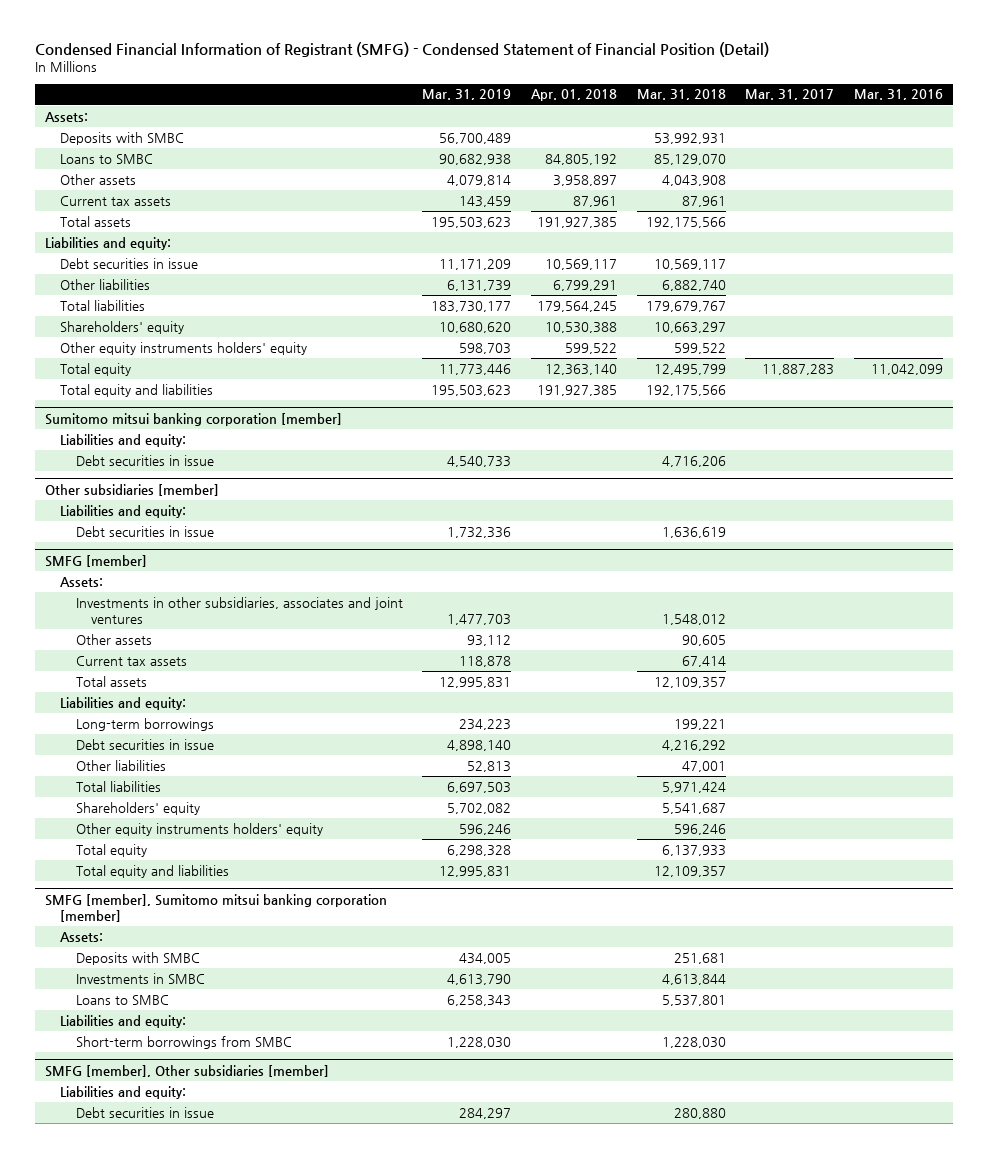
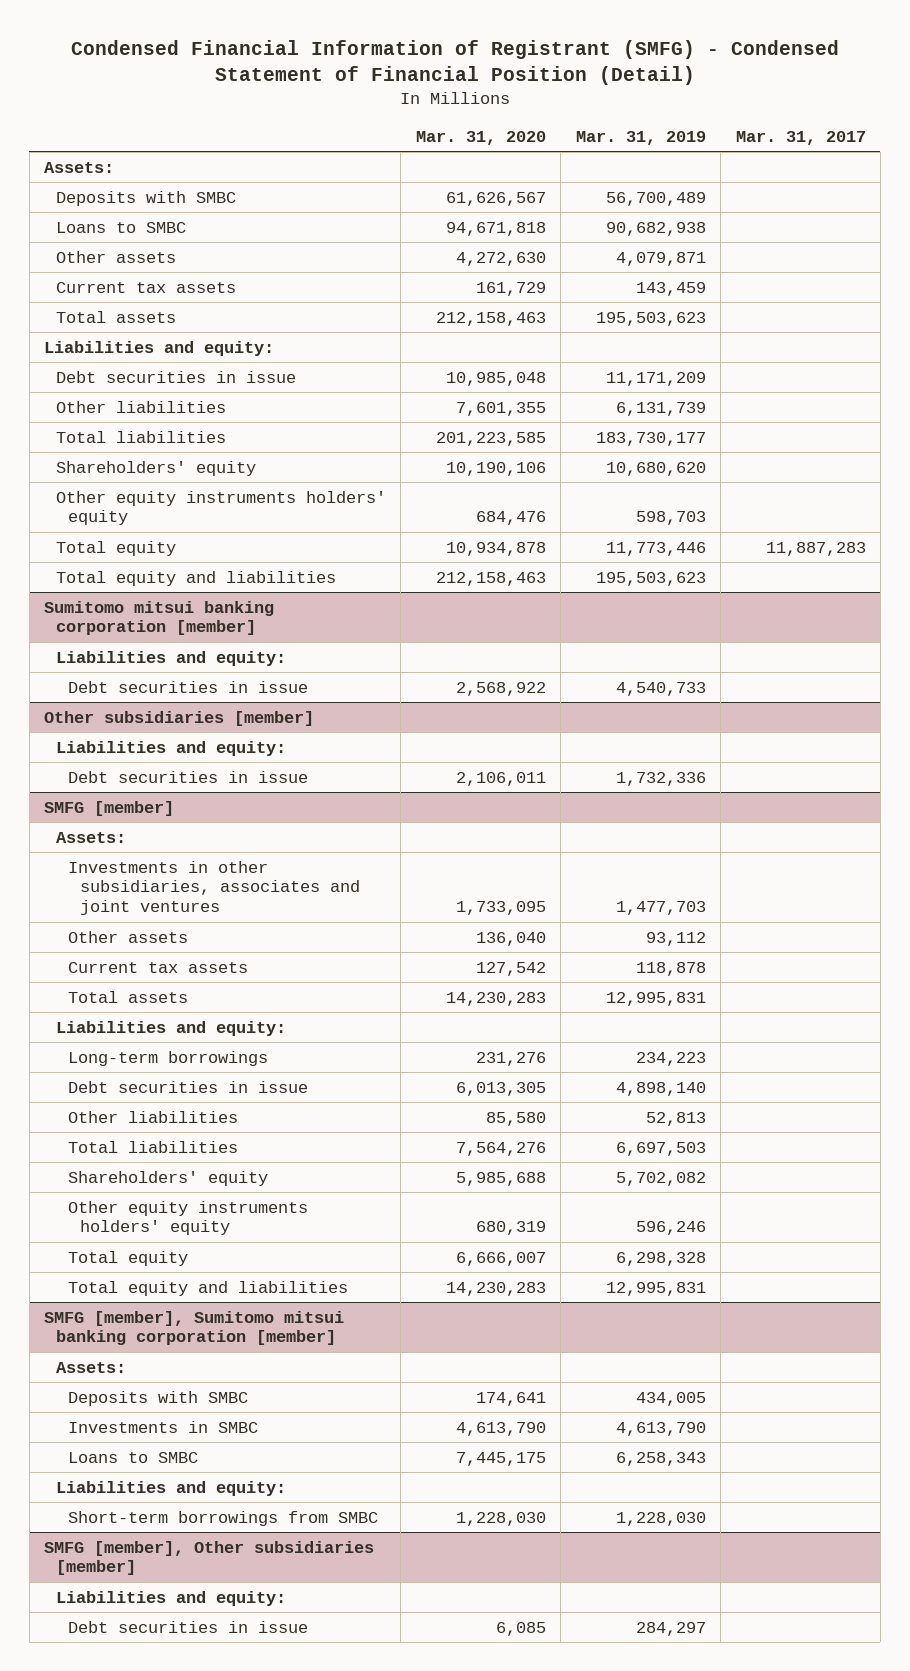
- | Mar. 31, 2019 | Apr. 01, 2018 | Mar. 31, 2018 | Mar. 31, 2017 | Mar. 31, 2016
+ | Mar. 31, 2020 | Mar. 31, 2019 | Mar. 31, 2017
- Other assets | 4,079,814 | 3,958,897 | 4,043,908 | |
+ Other assets | 4,272,630 | 4,079,871 |

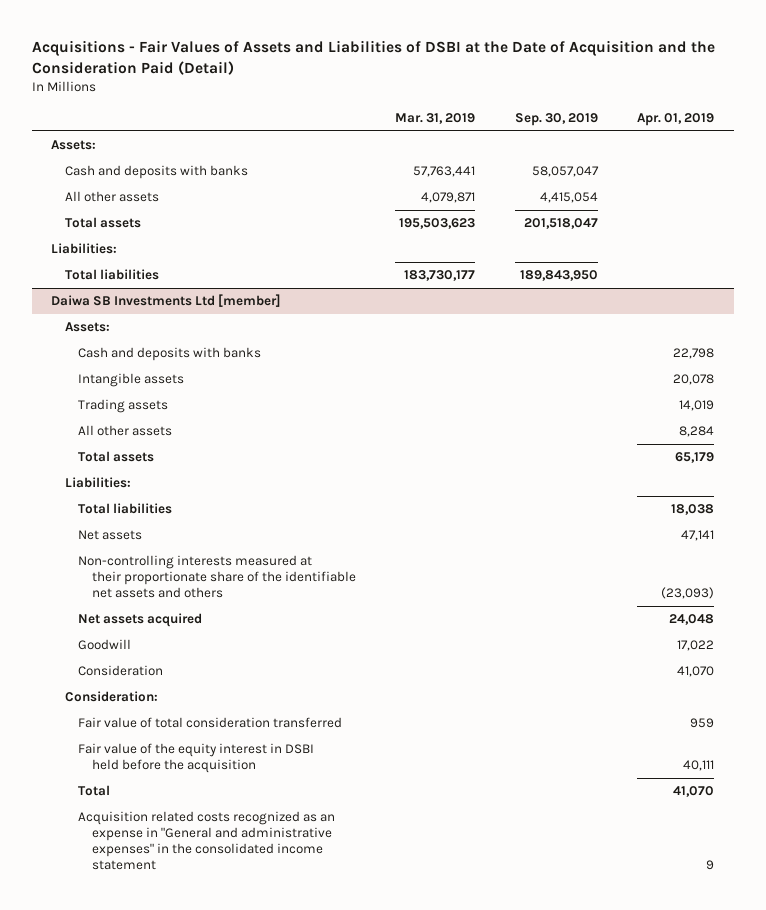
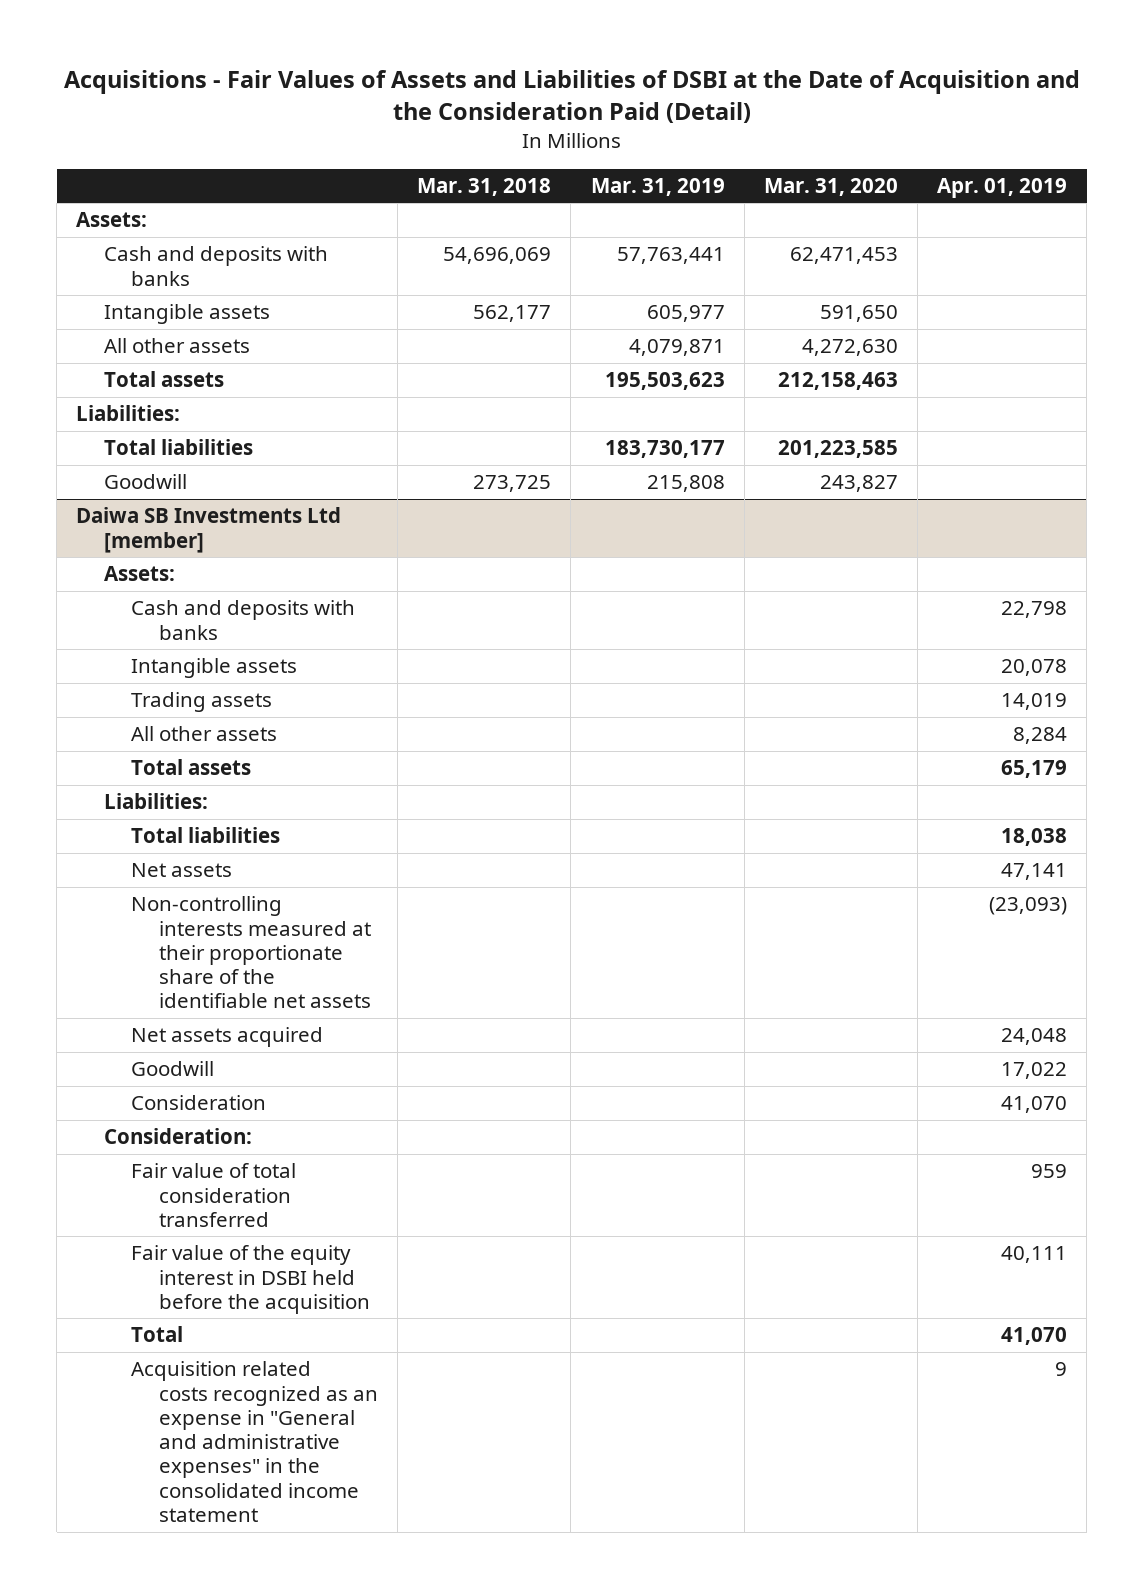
- | Mar. 31, 2019 | Sep. 30, 2019 | Apr. 01, 2019
+ | Mar. 31, 2018 | Mar. 31, 2019 | Mar. 31, 2020 | Apr. 01, 2019
+ Intangible assets | 562,177 | 605,977 | 591,650 |
+ Goodwill | 273,725 | 215,808 | 243,827 |
@ Daiwa SB Investments Ltd [member]
- Non-controlling interests measured at their proportionate share of the identifiable net assets and others | | | (23,093)
+ Non-controlling interests measured at their proportionate share of the identifiable net assets | | | | (23,093)

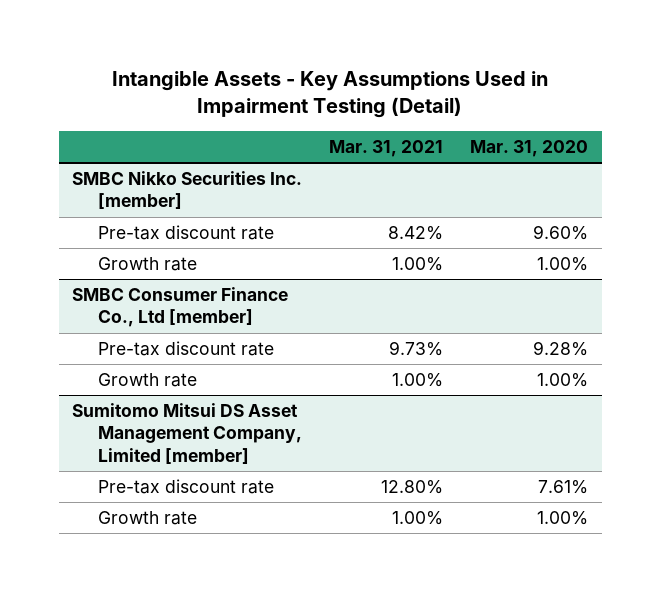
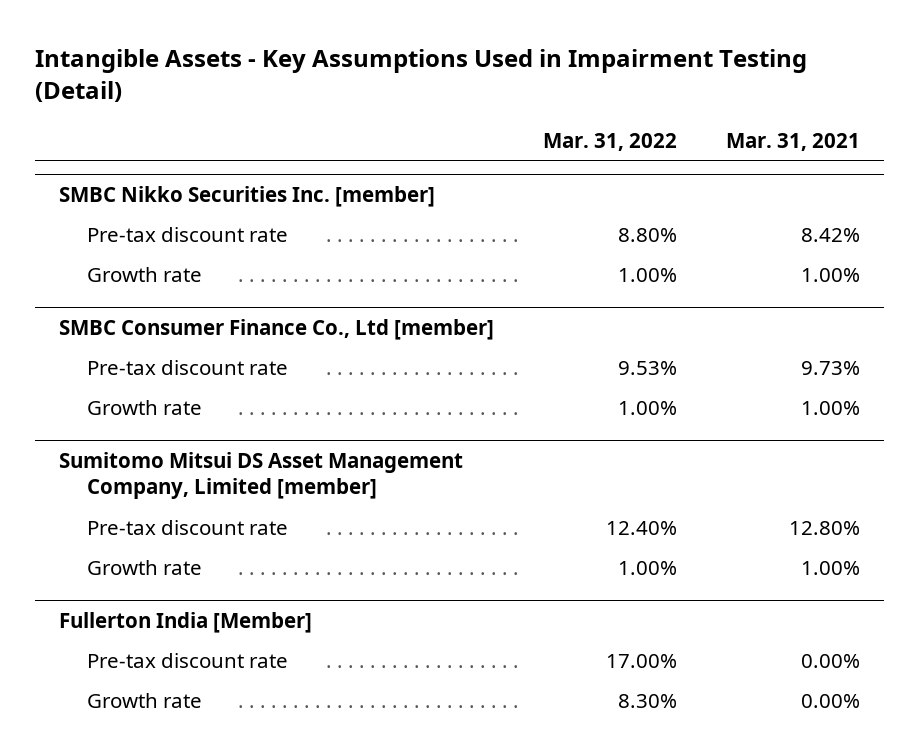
- | Mar. 31, 2021 | Mar. 31, 2020
+ | Mar. 31, 2022 | Mar. 31, 2021
+ Fullerton India [Member]
+ Pre-tax discount rate | 17.00% | 0.00%
+ Growth rate | 8.30% | 0.00%

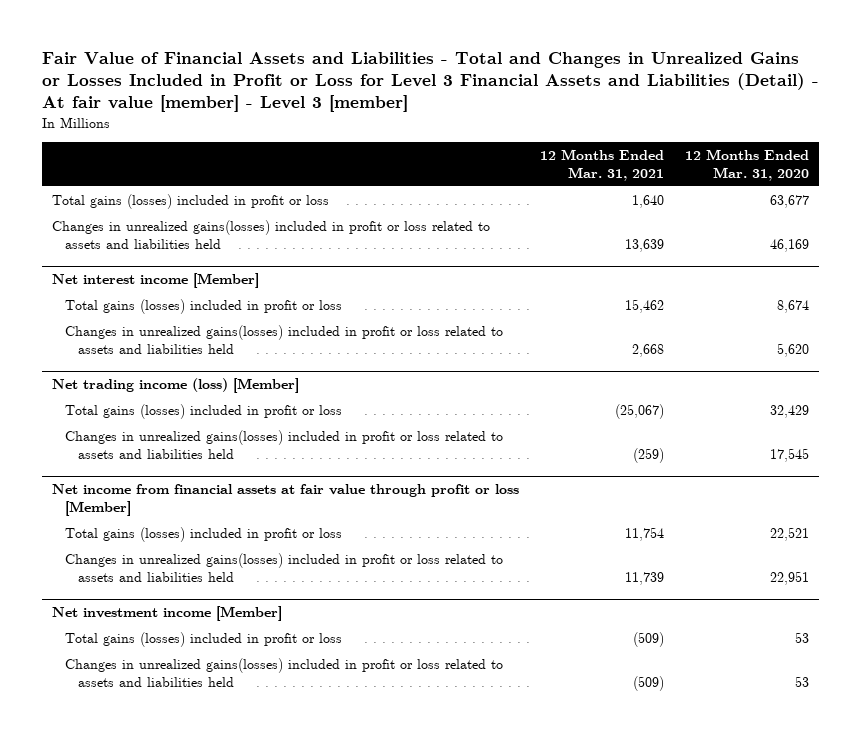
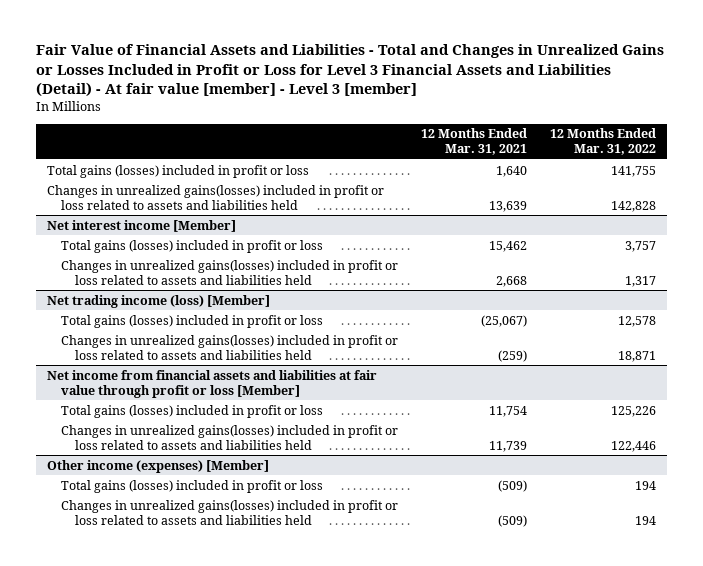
- | 12 Months Ended Mar. 31, 2021 | 12 Months Ended Mar. 31, 2020
+ | 12 Months Ended Mar. 31, 2021 | 12 Months Ended Mar. 31, 2022
- Net income from financial assets at fair value through profit or loss [Member]
+ Net income from financial assets and liabilities at fair value through profit or loss [Member]
- Net investment income [Member]
+ Other income (expenses) [Member]

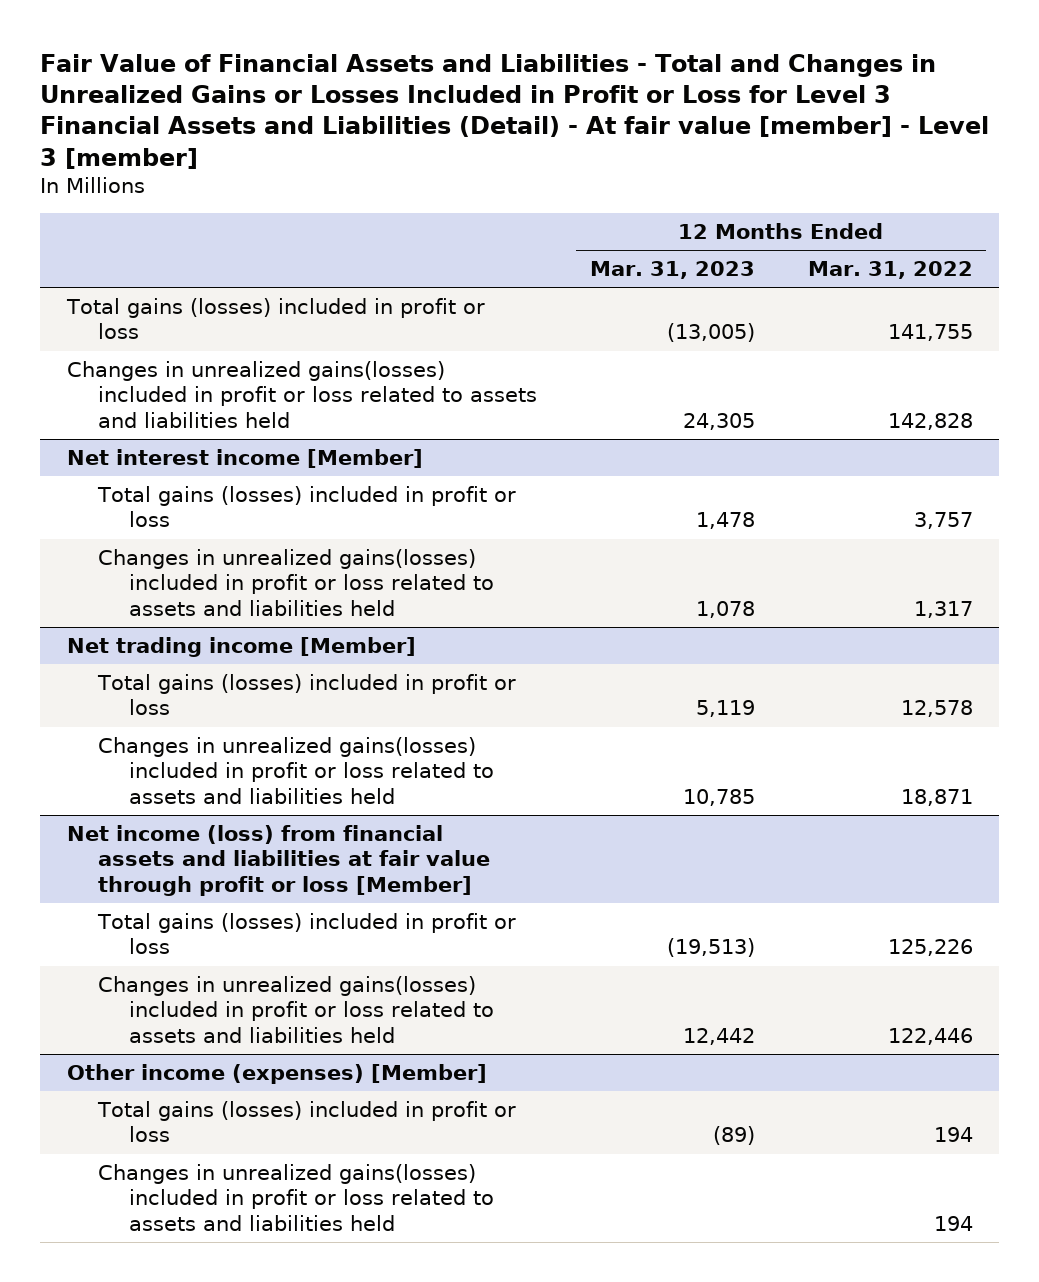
- | 12 Months Ended Mar. 31, 2021 | 12 Months Ended Mar. 31, 2022
+ | 12 Months Ended Mar. 31, 2023 | 12 Months Ended Mar. 31, 2022
- Net trading income (loss) [Member]
+ Net trading income [Member]
- Net income from financial assets and liabilities at fair value through profit or loss [Member]
+ Net income (loss) from financial assets and liabilities at fair value through profit or loss [Member]

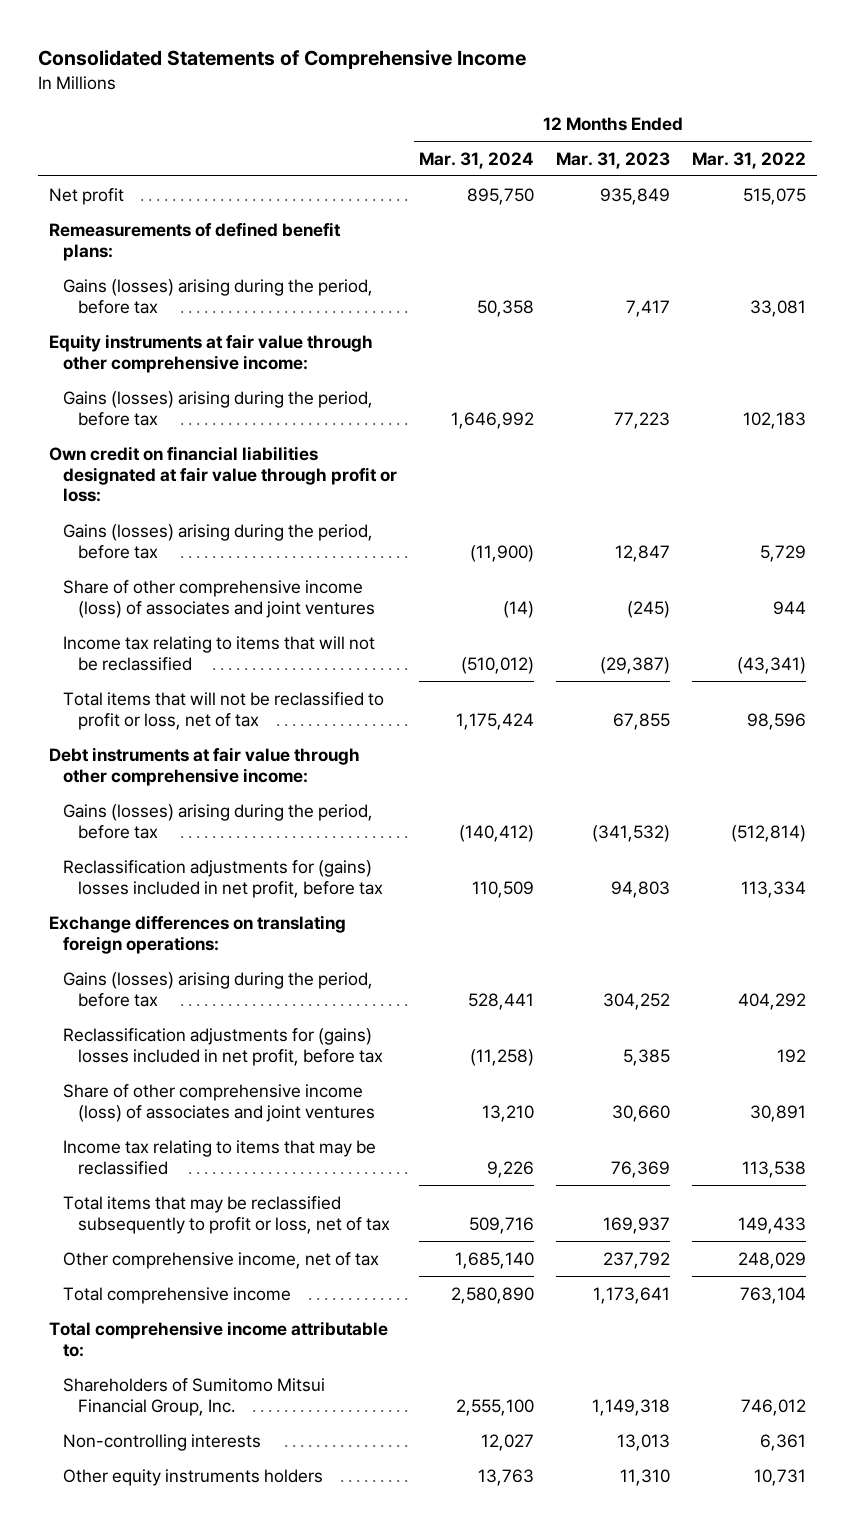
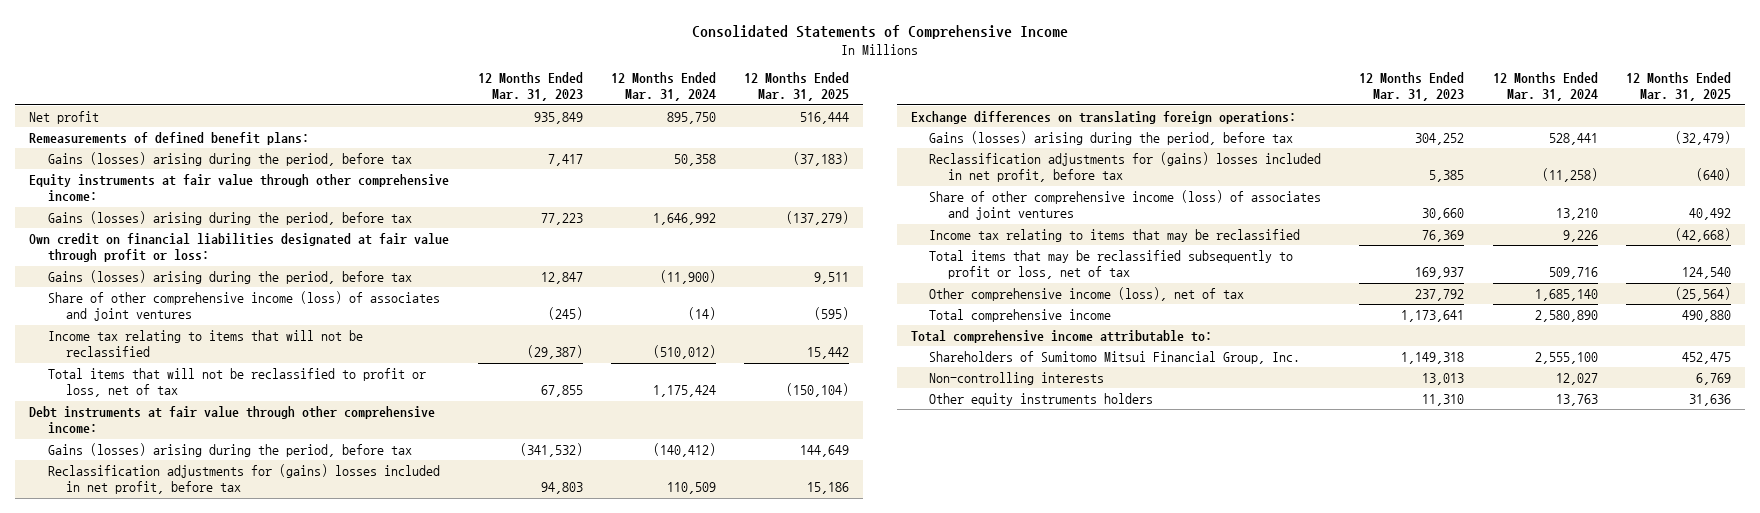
- | 12 Months Ended Mar. 31, 2024 | 12 Months Ended Mar. 31, 2023 | 12 Months Ended Mar. 31, 2022
+ | 12 Months Ended Mar. 31, 2023 | 12 Months Ended Mar. 31, 2024 | 12 Months Ended Mar. 31, 2025
- Other comprehensive income, net of tax | 1,685,140 | 237,792 | 248,029
+ Other comprehensive income (loss), net of tax | 237,792 | 1,685,140 | (25,564)

